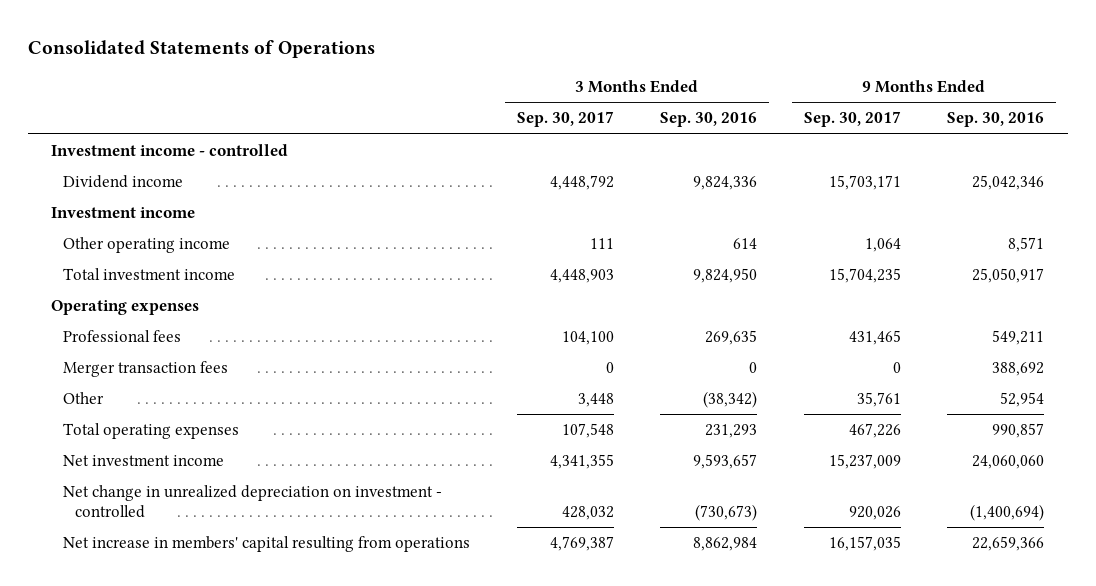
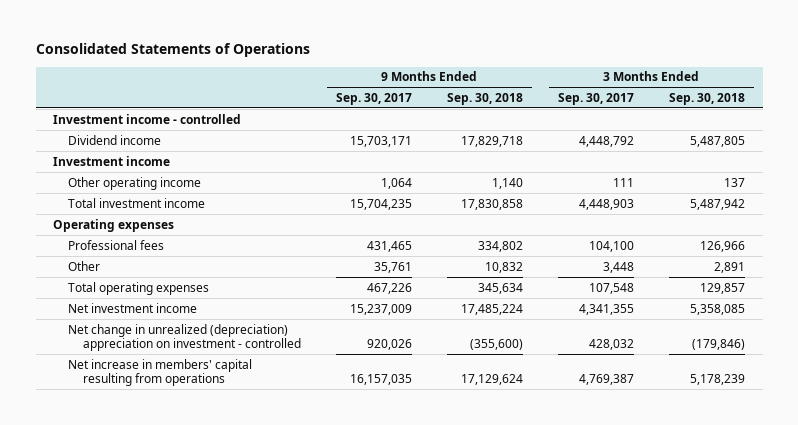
- | 3 Months Ended Sep. 30, 2017 | 3 Months Ended Sep. 30, 2016 | 9 Months Ended Sep. 30, 2017 | 9 Months Ended Sep. 30, 2016
+ | 9 Months Ended Sep. 30, 2017 | 9 Months Ended Sep. 30, 2018 | 3 Months Ended Sep. 30, 2017 | 3 Months Ended Sep. 30, 2018
- Merger transaction fees | 0 | 0 | 0 | 388,692
- Net change in unrealized depreciation on investment - controlled | 428,032 | (730,673) | 920,026 | (1,400,694)
+ Net change in unrealized (depreciation) appreciation on investment - controlled | 920,026 | (355,600) | 428,032 | (179,846)

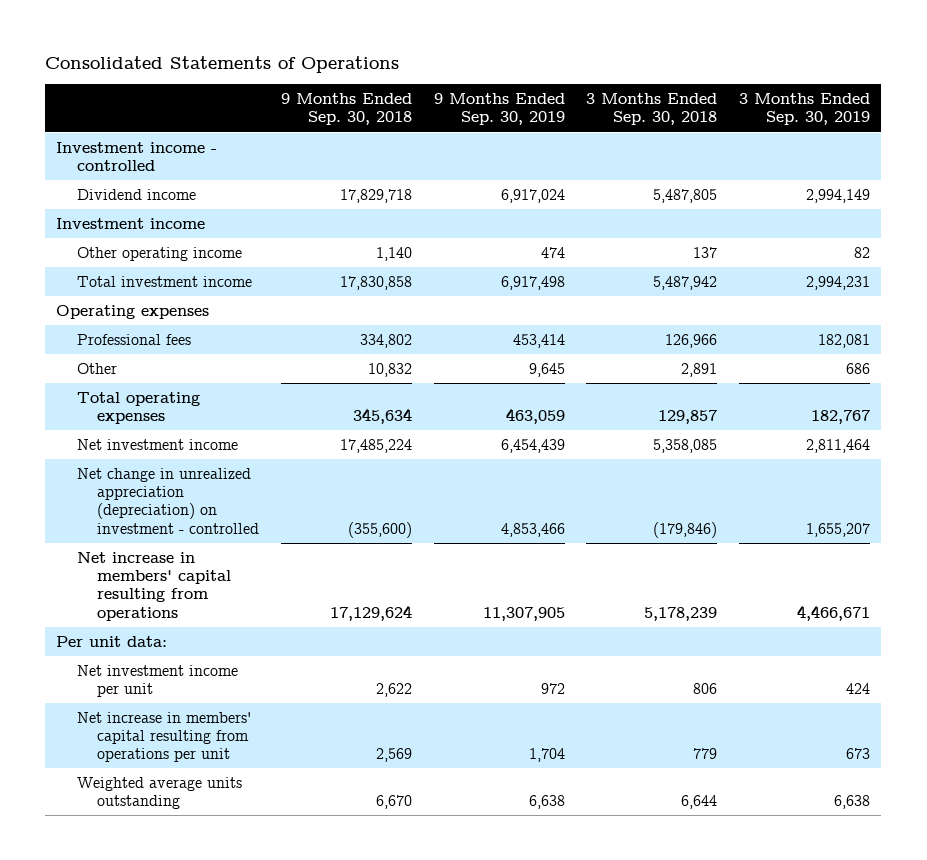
- | 9 Months Ended Sep. 30, 2017 | 9 Months Ended Sep. 30, 2018 | 3 Months Ended Sep. 30, 2017 | 3 Months Ended Sep. 30, 2018
+ | 9 Months Ended Sep. 30, 2018 | 9 Months Ended Sep. 30, 2019 | 3 Months Ended Sep. 30, 2018 | 3 Months Ended Sep. 30, 2019
- Net change in unrealized (depreciation) appreciation on investment - controlled | 920,026 | (355,600) | 428,032 | (179,846)
+ Net change in unrealized appreciation (depreciation) on investment - controlled | (355,600) | 4,853,466 | (179,846) | 1,655,207
+ Per unit data:
+ Net investment income per unit | 2,622 | 972 | 806 | 424
+ Net increase in members' capital resulting from operations per unit | 2,569 | 1,704 | 779 | 673
+ Weighted average units outstanding | 6,670 | 6,638 | 6,644 | 6,638

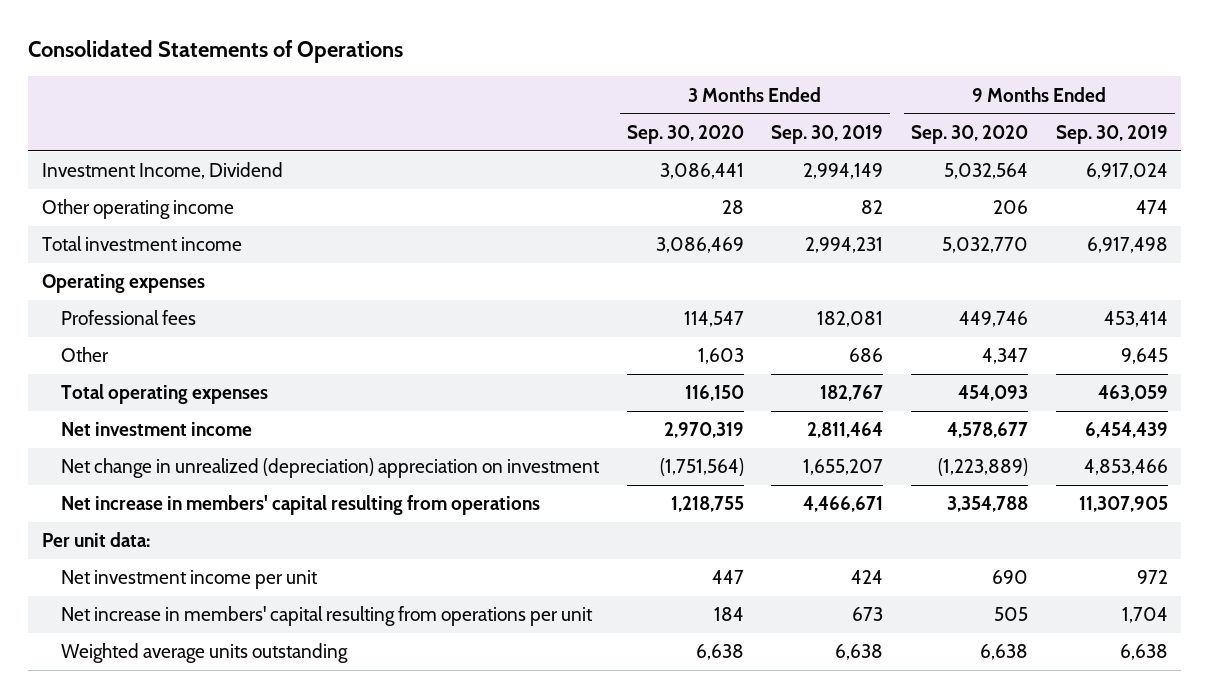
- | 9 Months Ended Sep. 30, 2018 | 9 Months Ended Sep. 30, 2019 | 3 Months Ended Sep. 30, 2018 | 3 Months Ended Sep. 30, 2019
+ | 3 Months Ended Sep. 30, 2020 | 3 Months Ended Sep. 30, 2019 | 9 Months Ended Sep. 30, 2020 | 9 Months Ended Sep. 30, 2019
- Investment income - controlled
- Dividend income | 17,829,718 | 6,917,024 | 5,487,805 | 2,994,149
- Investment income
+ Investment Income, Dividend | 3,086,441 | 2,994,149 | 5,032,564 | 6,917,024
- Net change in unrealized appreciation (depreciation) on investment - controlled | (355,600) | 4,853,466 | (179,846) | 1,655,207
+ Net change in unrealized (depreciation) appreciation on investment | (1,751,564) | 1,655,207 | (1,223,889) | 4,853,466

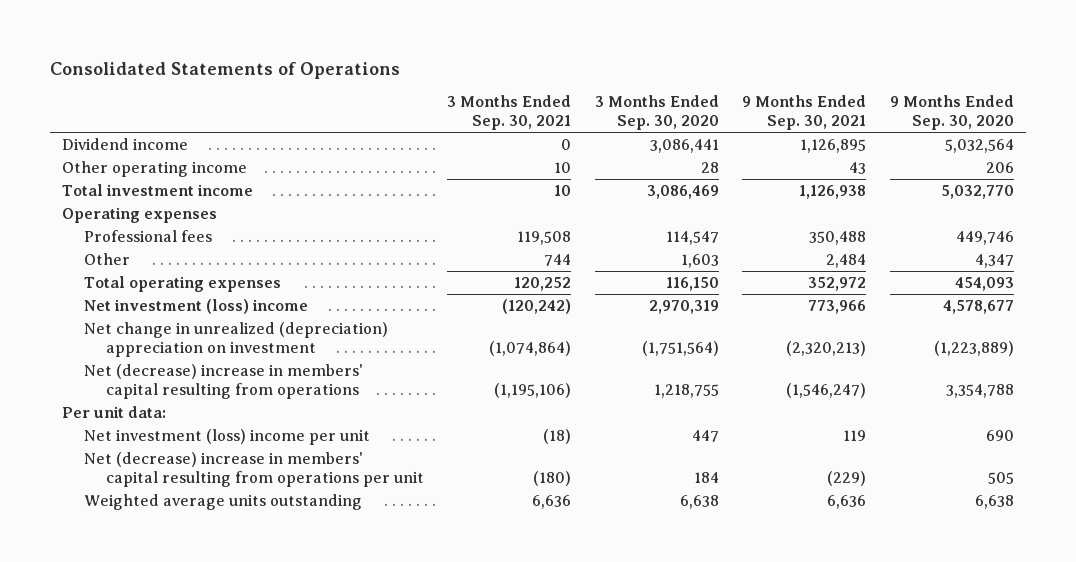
- | 3 Months Ended Sep. 30, 2020 | 3 Months Ended Sep. 30, 2019 | 9 Months Ended Sep. 30, 2020 | 9 Months Ended Sep. 30, 2019
+ | 3 Months Ended Sep. 30, 2021 | 3 Months Ended Sep. 30, 2020 | 9 Months Ended Sep. 30, 2021 | 9 Months Ended Sep. 30, 2020
- Investment Income, Dividend | 3,086,441 | 2,994,149 | 5,032,564 | 6,917,024
+ Dividend income | 0 | 3,086,441 | 1,126,895 | 5,032,564
- Net investment income | 2,970,319 | 2,811,464 | 4,578,677 | 6,454,439
+ Net investment (loss) income | (120,242) | 2,970,319 | 773,966 | 4,578,677
- Net increase in members' capital resulting from operations | 1,218,755 | 4,466,671 | 3,354,788 | 11,307,905
+ Net (decrease) increase in members' capital resulting from operations | (1,195,106) | 1,218,755 | (1,546,247) | 3,354,788
- Net investment income per unit | 447 | 424 | 690 | 972
- Net increase in members' capital resulting from operations per unit | 184 | 673 | 505 | 1,704
+ Net investment (loss) income per unit | (18) | 447 | 119 | 690
+ Net (decrease) increase in members' capital resulting from operations per unit | (180) | 184 | (229) | 505

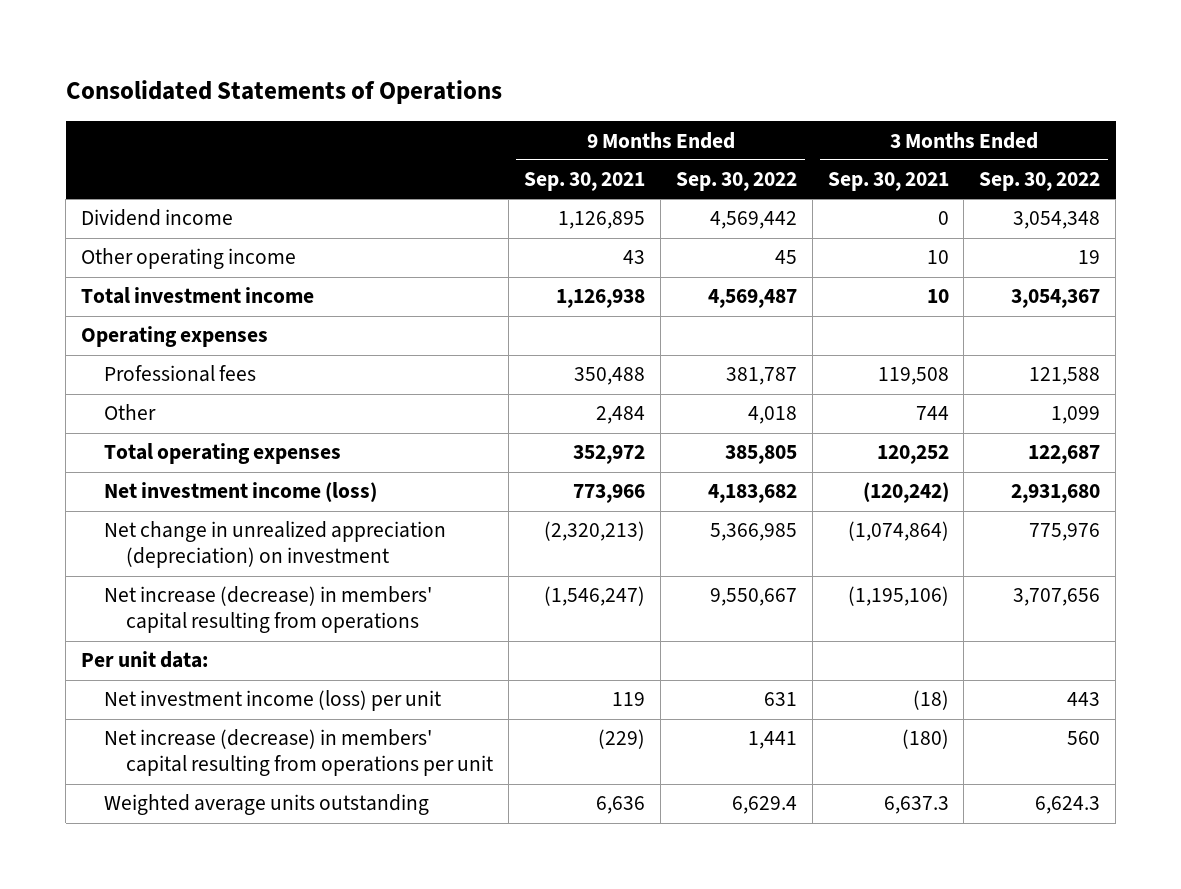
- | 3 Months Ended Sep. 30, 2021 | 3 Months Ended Sep. 30, 2020 | 9 Months Ended Sep. 30, 2021 | 9 Months Ended Sep. 30, 2020
+ | 9 Months Ended Sep. 30, 2021 | 9 Months Ended Sep. 30, 2022 | 3 Months Ended Sep. 30, 2021 | 3 Months Ended Sep. 30, 2022
- Net investment (loss) income | (120,242) | 2,970,319 | 773,966 | 4,578,677
- Net change in unrealized (depreciation) appreciation on investment | (1,074,864) | (1,751,564) | (2,320,213) | (1,223,889)
- Net (decrease) increase in members' capital resulting from operations | (1,195,106) | 1,218,755 | (1,546,247) | 3,354,788
+ Net investment income (loss) | 773,966 | 4,183,682 | (120,242) | 2,931,680
+ Net change in unrealized appreciation (depreciation) on investment | (2,320,213) | 5,366,985 | (1,074,864) | 775,976
+ Net increase (decrease) in members' capital resulting from operations | (1,546,247) | 9,550,667 | (1,195,106) | 3,707,656
- Net investment (loss) income per unit | (18) | 447 | 119 | 690
- Net (decrease) increase in members' capital resulting from operations per unit | (180) | 184 | (229) | 505
- Weighted average units outstanding | 6,636 | 6,638 | 6,636 | 6,638
+ Net investment income (loss) per unit | 119 | 631 | (18) | 443
+ Net increase (decrease) in members' capital resulting from operations per unit | (229) | 1,441 | (180) | 560
+ Weighted average units outstanding | 6,636 | 6,629.4 | 6,637.3 | 6,624.3

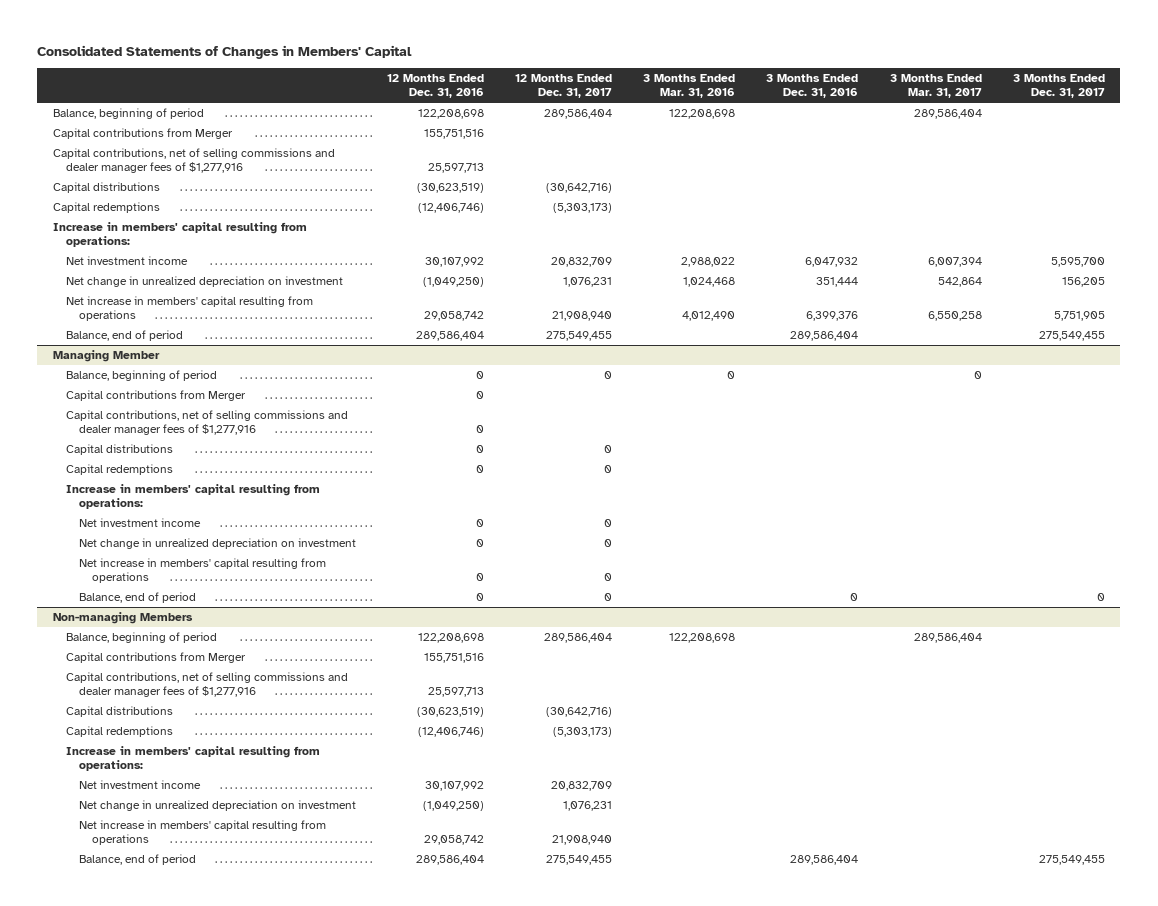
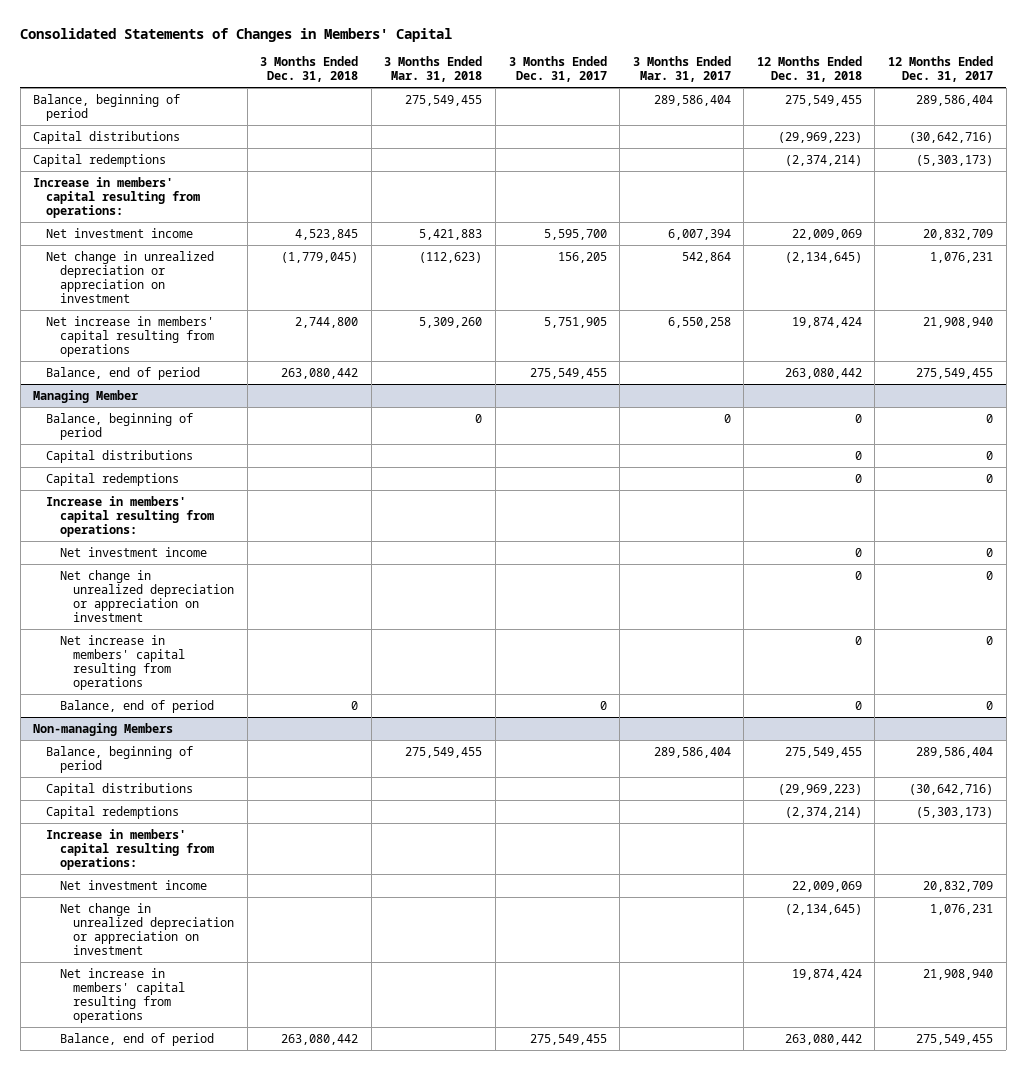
- | 12 Months Ended Dec. 31, 2016 | 12 Months Ended Dec. 31, 2017 | 3 Months Ended Mar. 31, 2016 | 3 Months Ended Dec. 31, 2016 | 3 Months Ended Mar. 31, 2017 | 3 Months Ended Dec. 31, 2017
+ | 3 Months Ended Dec. 31, 2018 | 3 Months Ended Mar. 31, 2018 | 3 Months Ended Dec. 31, 2017 | 3 Months Ended Mar. 31, 2017 | 12 Months Ended Dec. 31, 2018 | 12 Months Ended Dec. 31, 2017
- Capital contributions from Merger | 155,751,516 | | | | |
- Capital contributions, net of selling commissions and dealer manager fees of $1,277,916 | 25,597,713 | | | | |
- Net change in unrealized depreciation on investment | (1,049,250) | 1,076,231 | 1,024,468 | 351,444 | 542,864 | 156,205
+ Net change in unrealized depreciation or appreciation on investment | (1,779,045) | (112,623) | 156,205 | 542,864 | (2,134,645) | 1,076,231
@ Managing Member
- Capital contributions from Merger | 0 | | | | |
- Capital contributions, net of selling commissions and dealer manager fees of $1,277,916 | 0 | | | | |
- Net change in unrealized depreciation on investment | 0 | 0 | | | |
+ Net change in unrealized depreciation or appreciation on investment | | | | | 0 | 0
@ Non-managing Members
- Capital contributions from Merger | 155,751,516 | | | | |
- Capital contributions, net of selling commissions and dealer manager fees of $1,277,916 | 25,597,713 | | | | |
- Net change in unrealized depreciation on investment | (1,049,250) | 1,076,231 | | | |
+ Net change in unrealized depreciation or appreciation on investment | | | | | (2,134,645) | 1,076,231

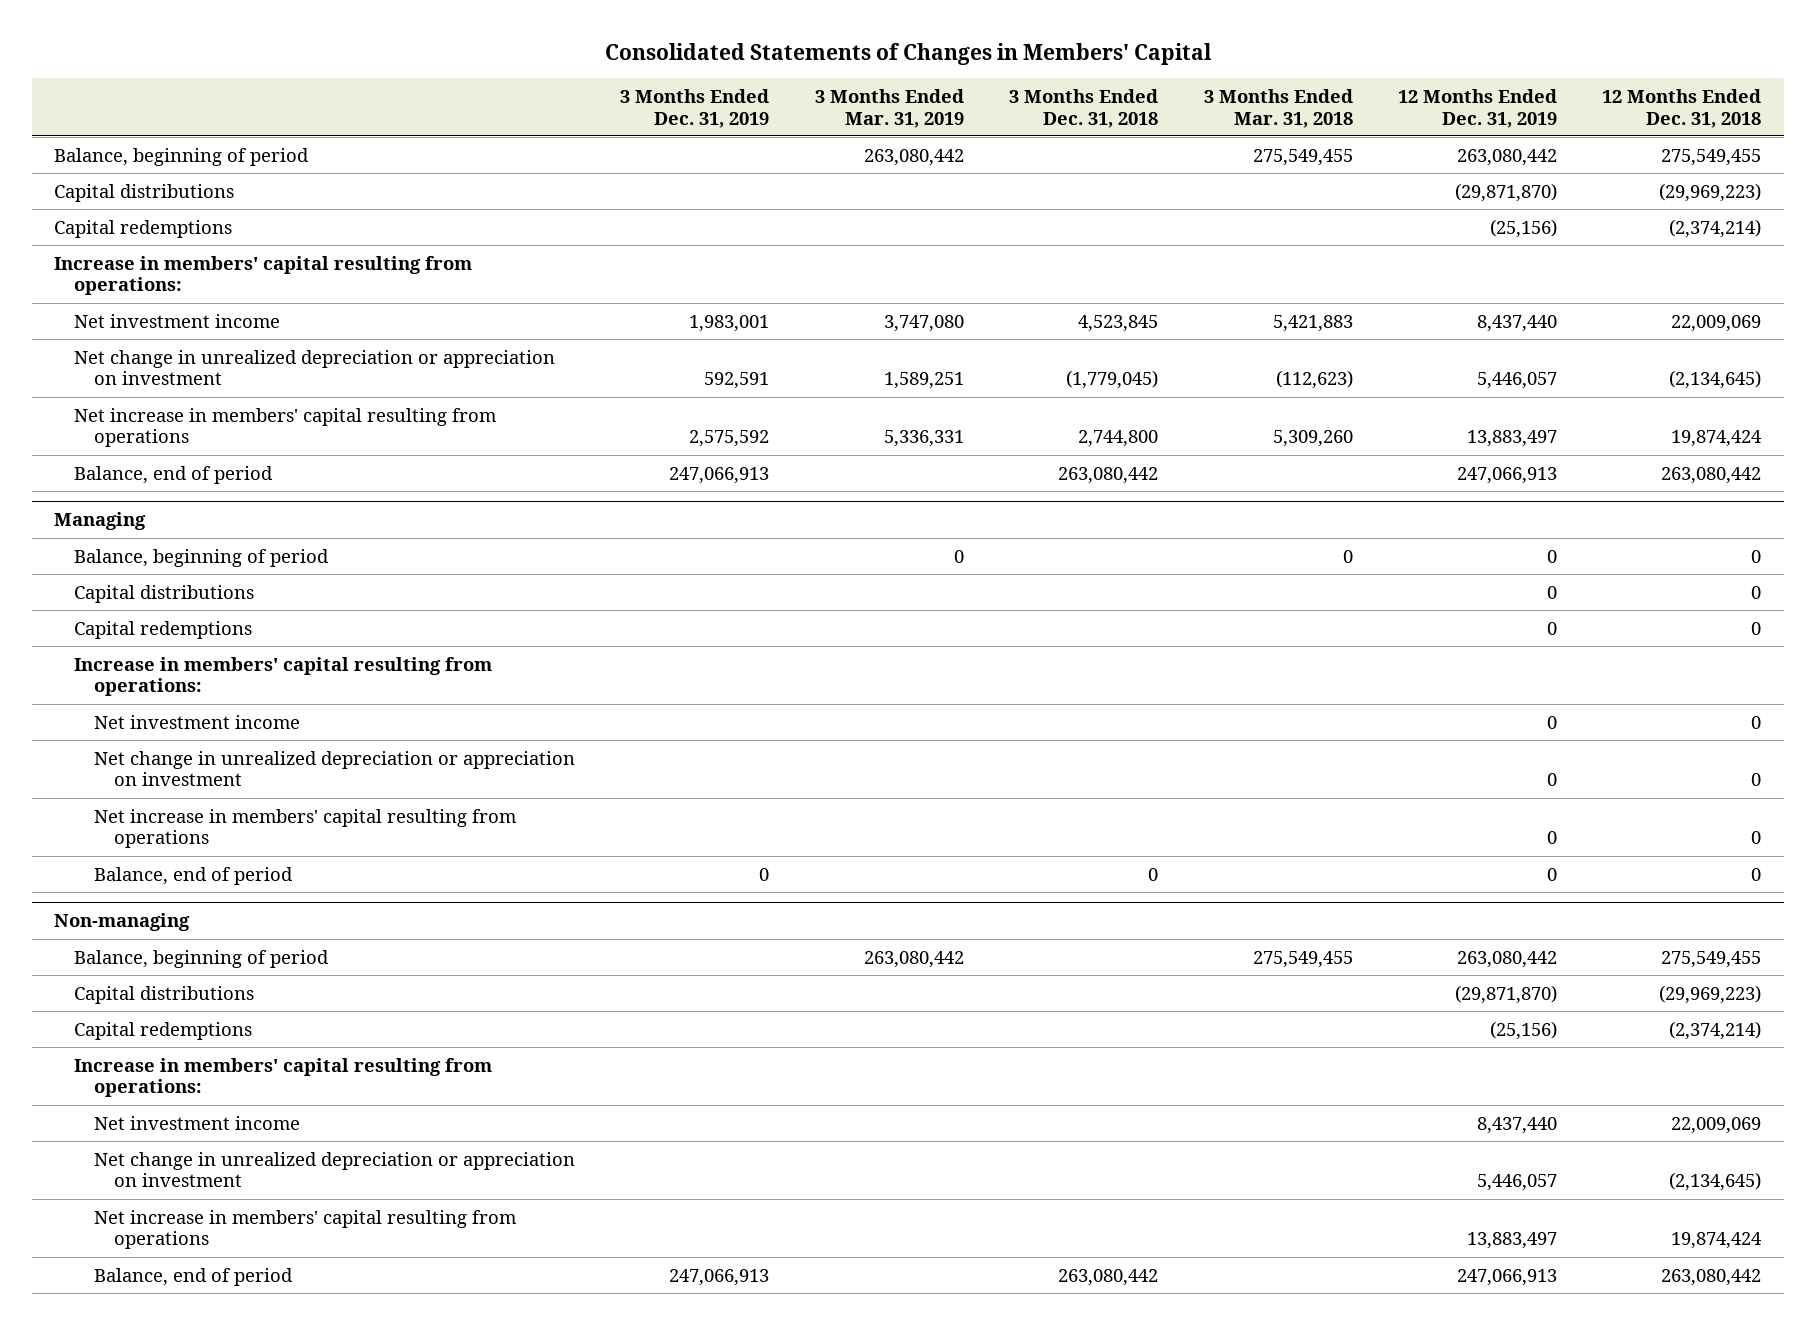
- | 3 Months Ended Dec. 31, 2018 | 3 Months Ended Mar. 31, 2018 | 3 Months Ended Dec. 31, 2017 | 3 Months Ended Mar. 31, 2017 | 12 Months Ended Dec. 31, 2018 | 12 Months Ended Dec. 31, 2017
+ | 3 Months Ended Dec. 31, 2019 | 3 Months Ended Mar. 31, 2019 | 3 Months Ended Dec. 31, 2018 | 3 Months Ended Mar. 31, 2018 | 12 Months Ended Dec. 31, 2019 | 12 Months Ended Dec. 31, 2018
- Managing Member
+ Managing
- Non-managing Members
+ Non-managing

